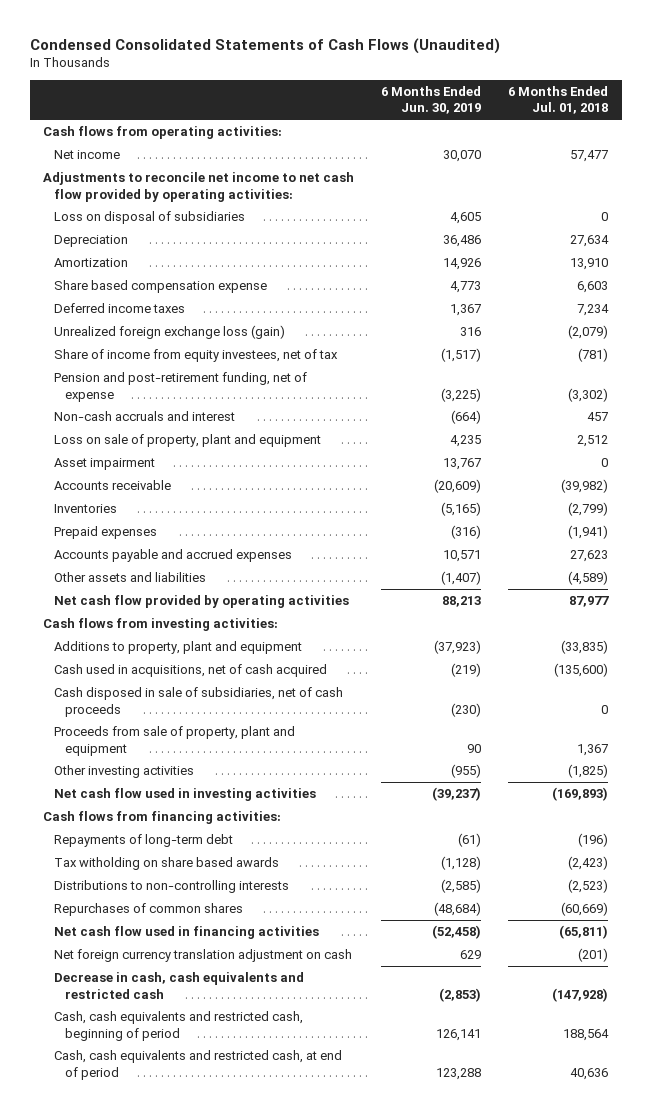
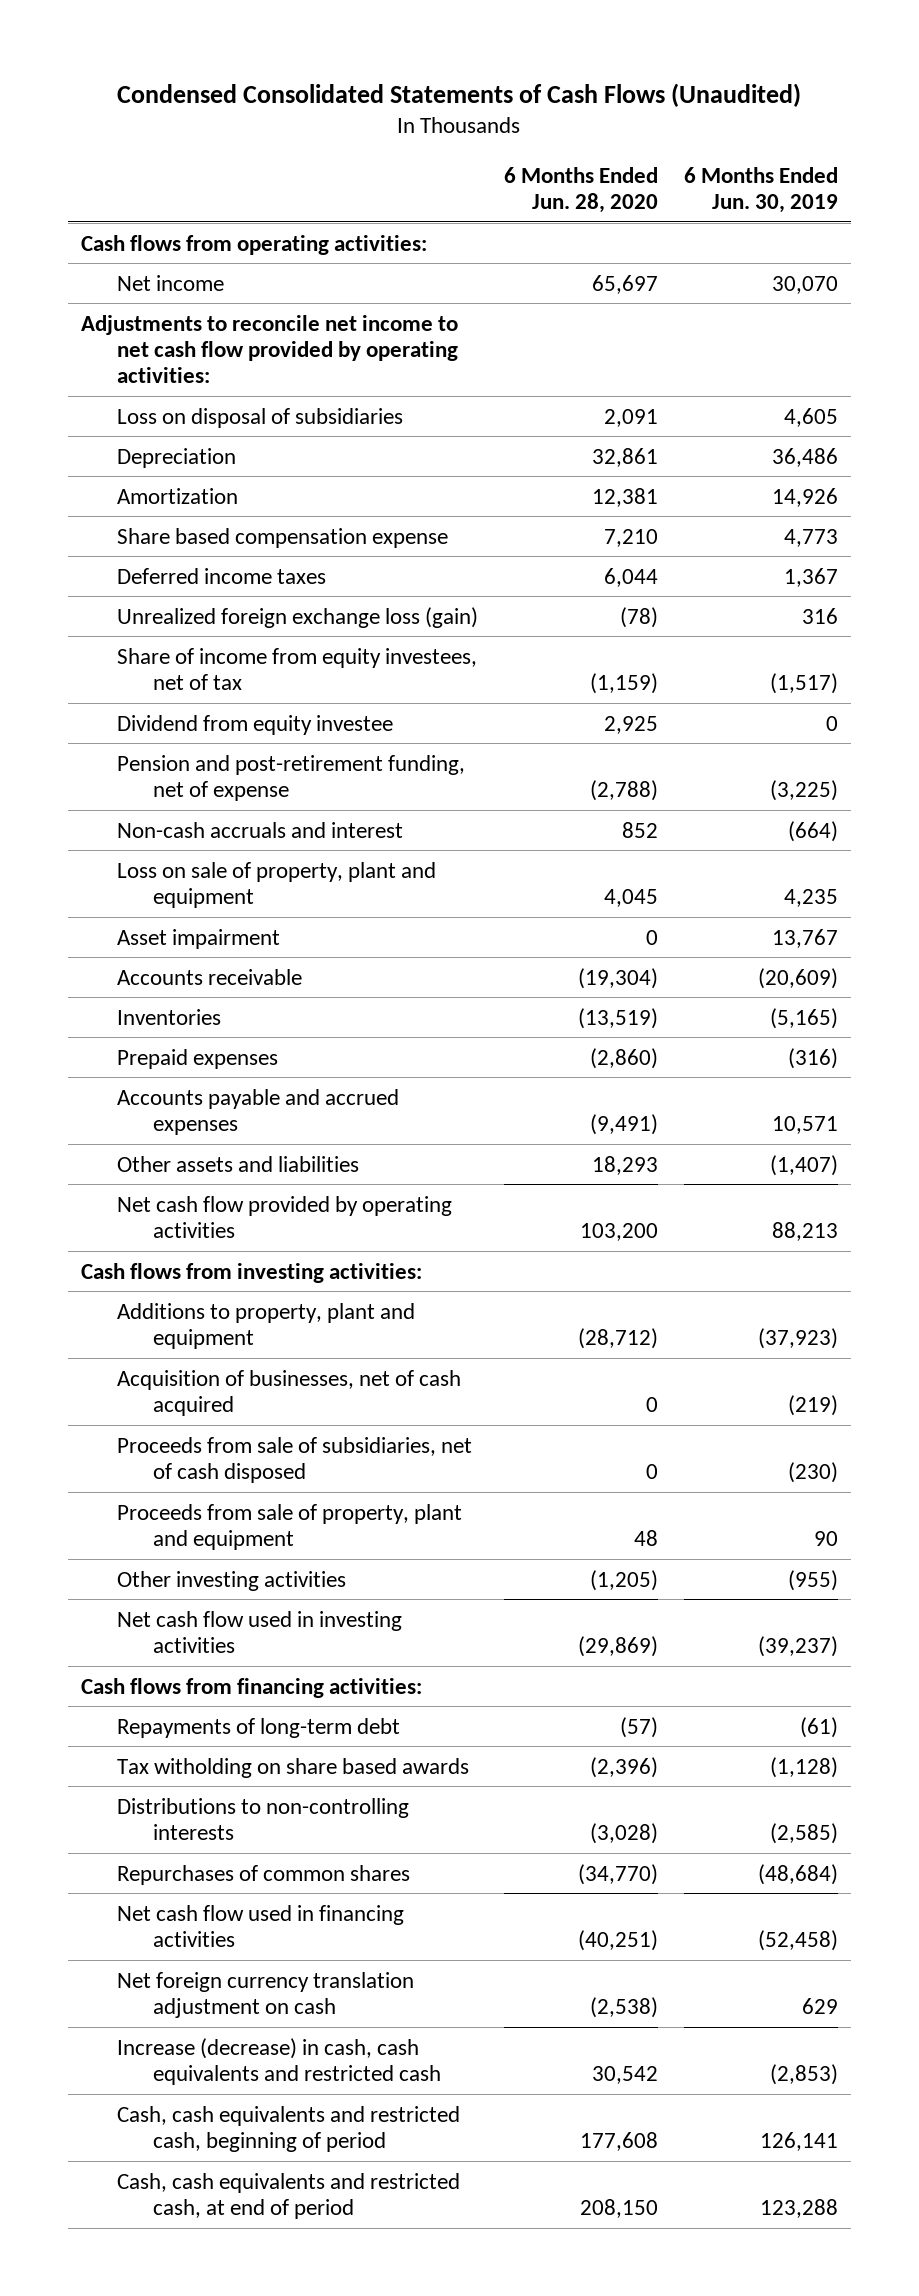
- | 6 Months Ended Jun. 30, 2019 | 6 Months Ended Jul. 01, 2018
+ | 6 Months Ended Jun. 28, 2020 | 6 Months Ended Jun. 30, 2019
+ Dividend from equity investee | 2,925 | 0
- Cash used in acquisitions, net of cash acquired | (219) | (135,600)
- Cash disposed in sale of subsidiaries, net of cash proceeds | (230) | 0
+ Acquisition of businesses, net of cash acquired | 0 | (219)
+ Proceeds from sale of subsidiaries, net of cash disposed | 0 | (230)
- Decrease in cash, cash equivalents and restricted cash | (2,853) | (147,928)
+ Increase (decrease) in cash, cash equivalents and restricted cash | 30,542 | (2,853)

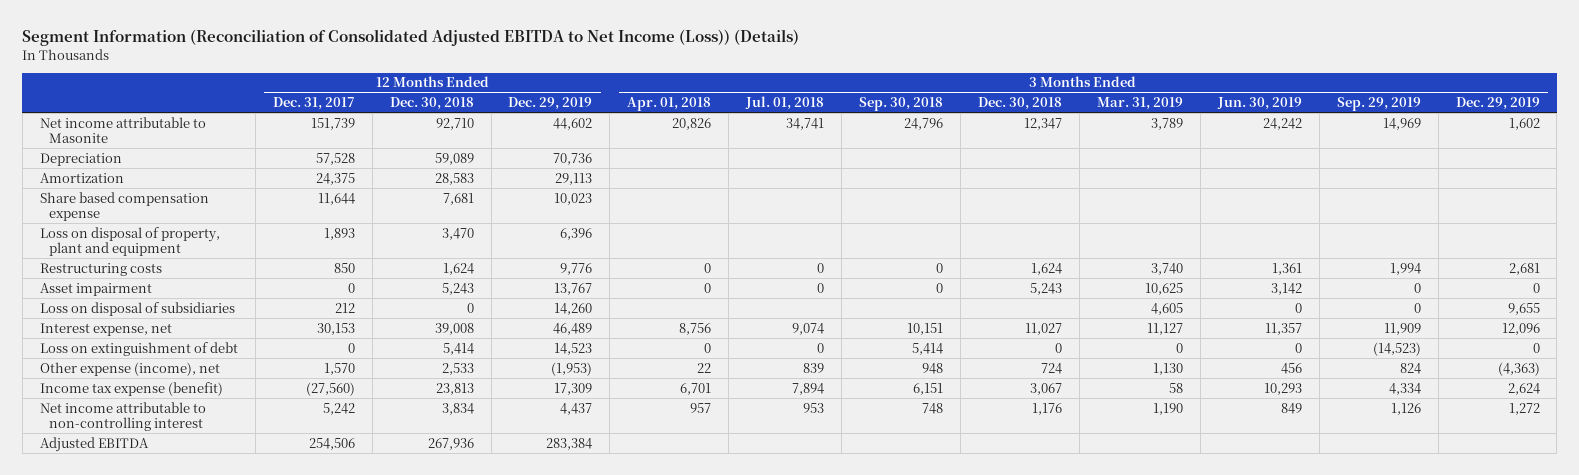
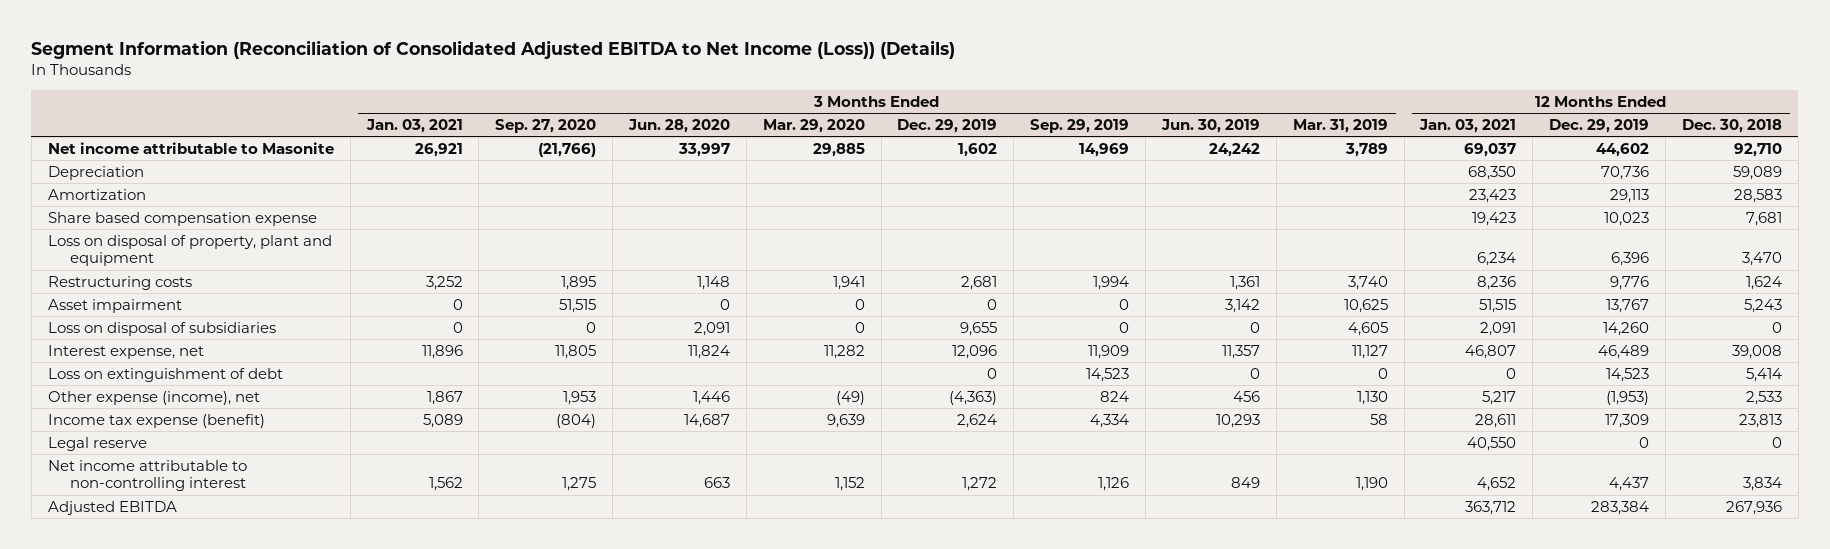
- | 12 Months Ended Dec. 31, 2017 | 12 Months Ended Dec. 30, 2018 | 12 Months Ended Dec. 29, 2019 | 3 Months Ended Apr. 01, 2018 | 3 Months Ended Jul. 01, 2018 | 3 Months Ended Sep. 30, 2018 | 3 Months Ended Dec. 30, 2018 | 3 Months Ended Mar. 31, 2019 | 3 Months Ended Jun. 30, 2019 | 3 Months Ended Sep. 29, 2019 | 3 Months Ended Dec. 29, 2019
+ | 3 Months Ended Jan. 03, 2021 | 3 Months Ended Sep. 27, 2020 | 3 Months Ended Jun. 28, 2020 | 3 Months Ended Mar. 29, 2020 | 3 Months Ended Dec. 29, 2019 | 3 Months Ended Sep. 29, 2019 | 3 Months Ended Jun. 30, 2019 | 3 Months Ended Mar. 31, 2019 | 12 Months Ended Jan. 03, 2021 | 12 Months Ended Dec. 29, 2019 | 12 Months Ended Dec. 30, 2018
- Loss on extinguishment of debt | 0 | 5,414 | 14,523 | 0 | 0 | 5,414 | 0 | 0 | 0 | (14,523) | 0
+ Loss on extinguishment of debt | | | | | 0 | 14,523 | 0 | 0 | 0 | 14,523 | 5,414
+ Legal reserve | | | | | | | | | 40,550 | 0 | 0

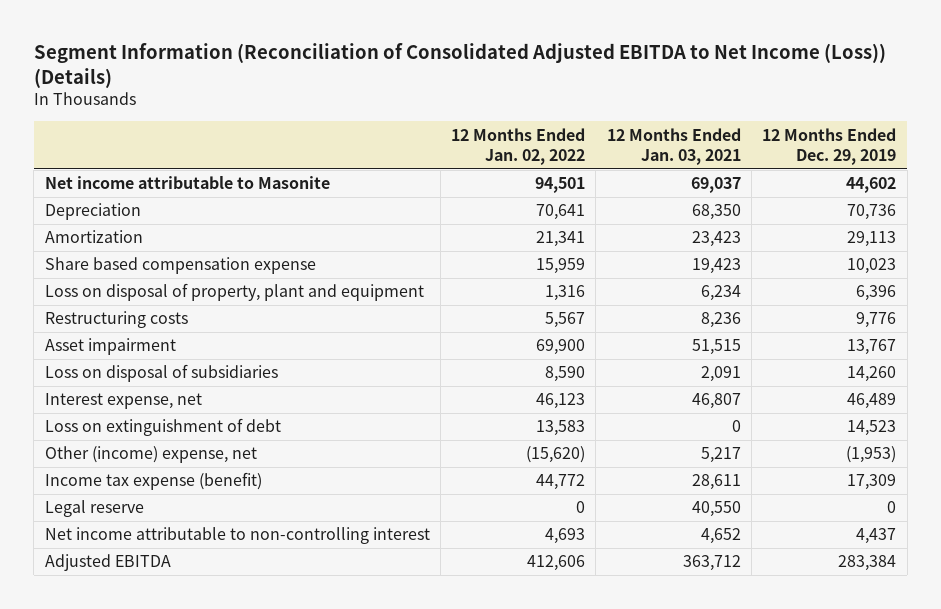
- | 3 Months Ended Jan. 03, 2021 | 3 Months Ended Sep. 27, 2020 | 3 Months Ended Jun. 28, 2020 | 3 Months Ended Mar. 29, 2020 | 3 Months Ended Dec. 29, 2019 | 3 Months Ended Sep. 29, 2019 | 3 Months Ended Jun. 30, 2019 | 3 Months Ended Mar. 31, 2019 | 12 Months Ended Jan. 03, 2021 | 12 Months Ended Dec. 29, 2019 | 12 Months Ended Dec. 30, 2018
+ | 12 Months Ended Jan. 02, 2022 | 12 Months Ended Jan. 03, 2021 | 12 Months Ended Dec. 29, 2019
- Other expense (income), net | 1,867 | 1,953 | 1,446 | (49) | (4,363) | 824 | 456 | 1,130 | 5,217 | (1,953) | 2,533
+ Other (income) expense, net | (15,620) | 5,217 | (1,953)

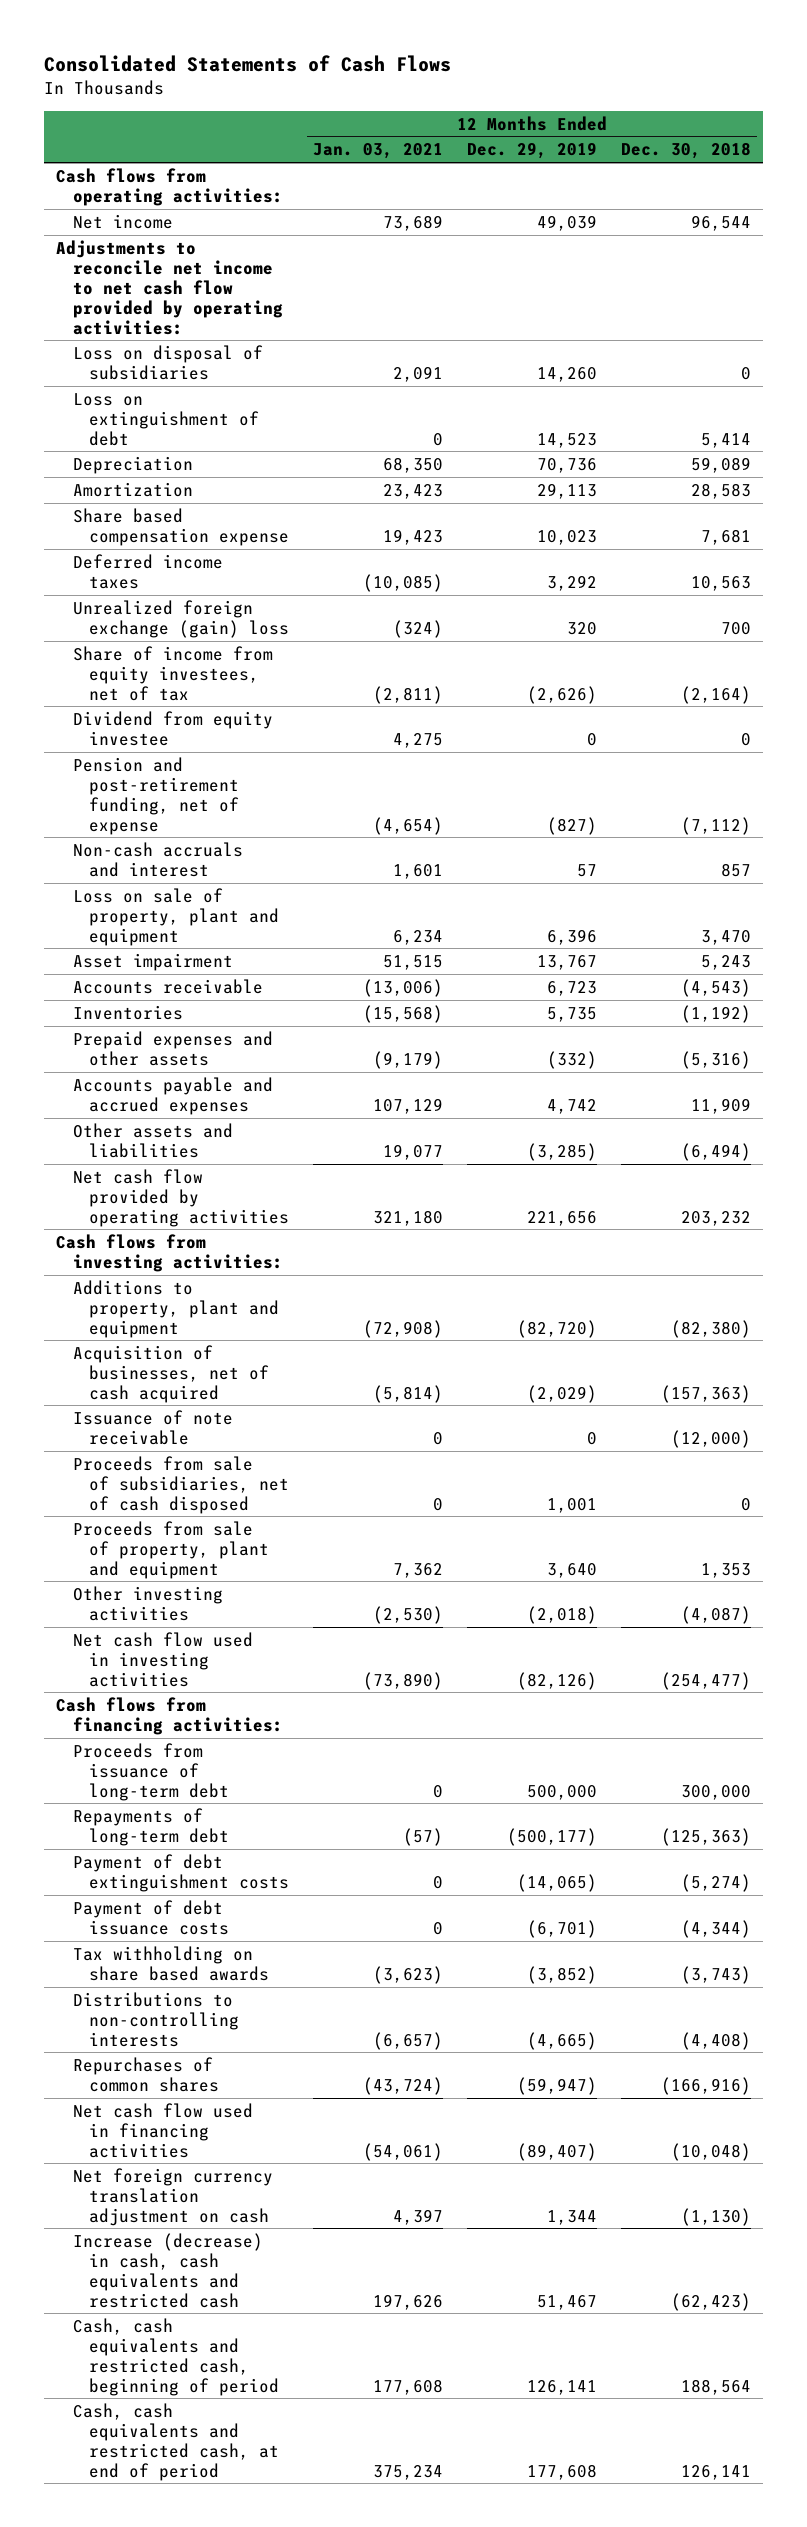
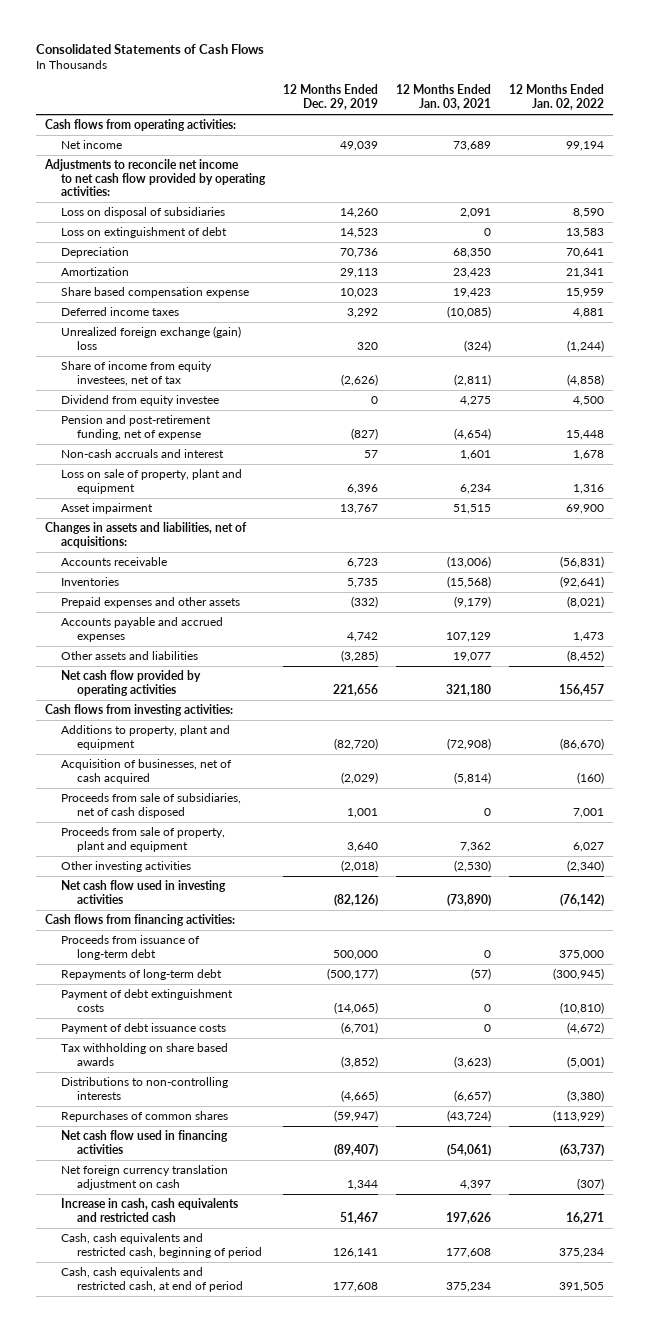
- | 12 Months Ended Jan. 03, 2021 | 12 Months Ended Dec. 29, 2019 | 12 Months Ended Dec. 30, 2018
+ | 12 Months Ended Dec. 29, 2019 | 12 Months Ended Jan. 03, 2021 | 12 Months Ended Jan. 02, 2022
+ Changes in assets and liabilities, net of acquisitions:
- Issuance of note receivable | 0 | 0 | (12,000)
- Increase (decrease) in cash, cash equivalents and restricted cash | 197,626 | 51,467 | (62,423)
+ Increase in cash, cash equivalents and restricted cash | 51,467 | 197,626 | 16,271

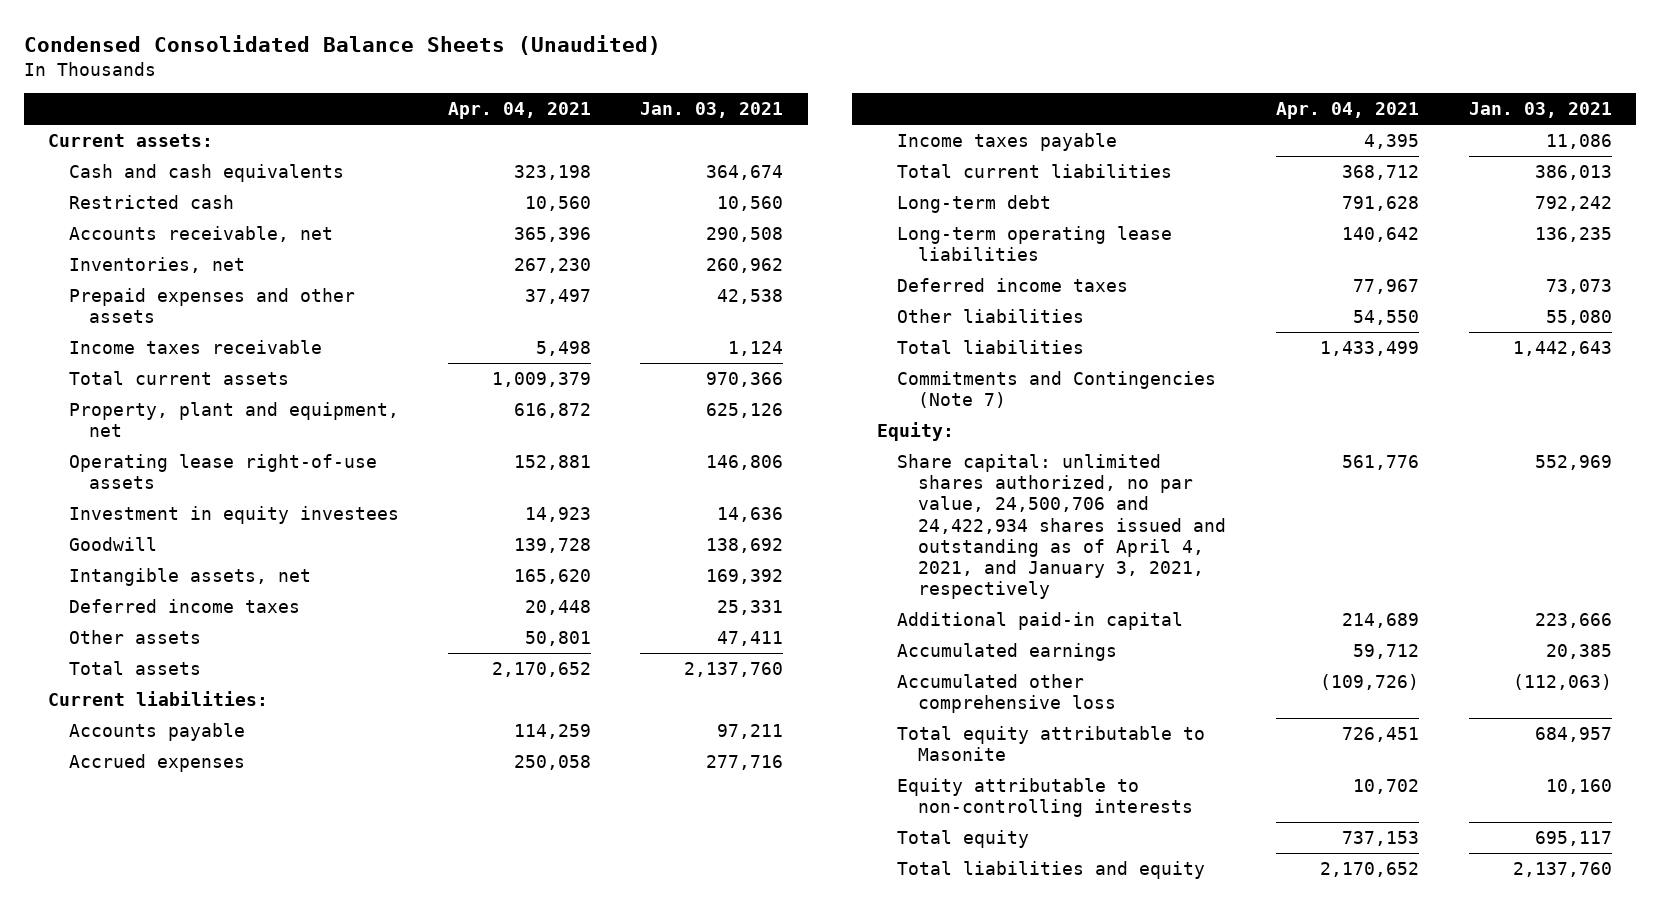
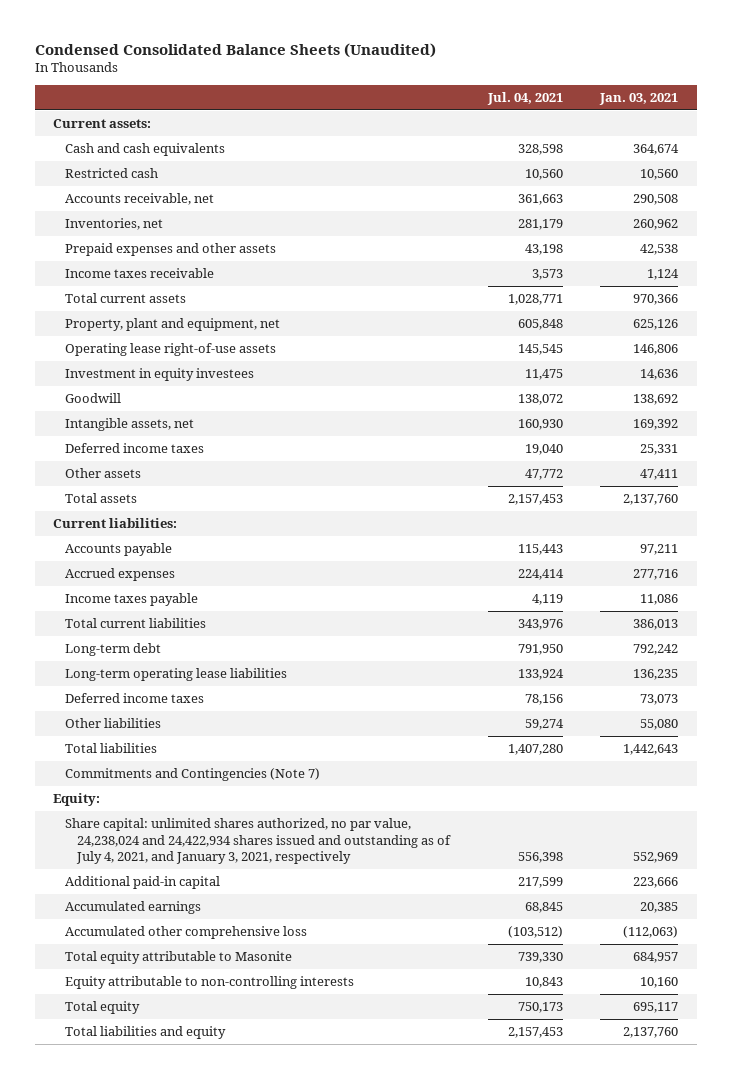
- | Apr. 04, 2021 | Jan. 03, 2021
+ | Jul. 04, 2021 | Jan. 03, 2021
- Share capital: unlimited shares authorized, no par value, 24,500,706 and 24,422,934 shares issued and outstanding as of April 4, 2021, and January 3, 2021, respectively | 561,776 | 552,969
+ Share capital: unlimited shares authorized, no par value, 24,238,024 and 24,422,934 shares issued and outstanding as of July 4, 2021, and January 3, 2021, respectively | 556,398 | 552,969

